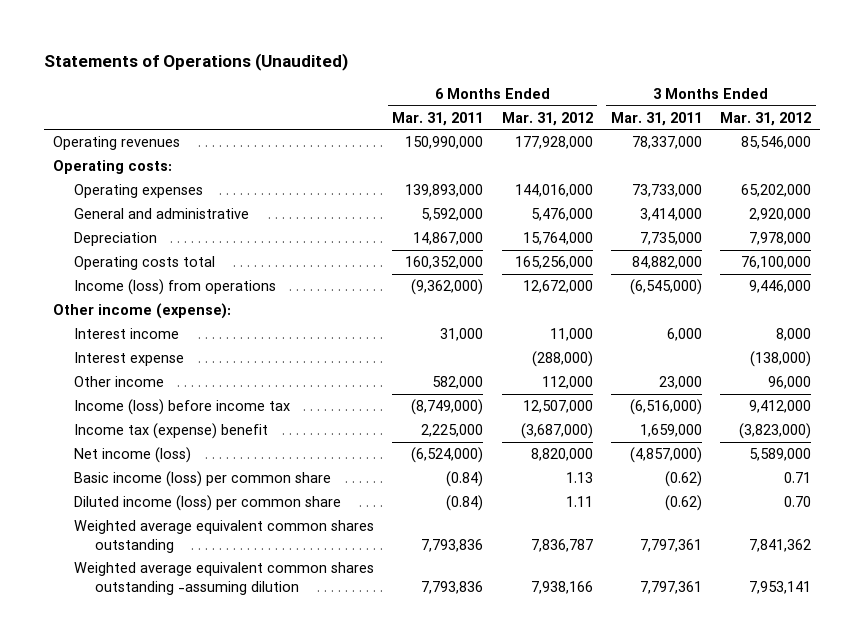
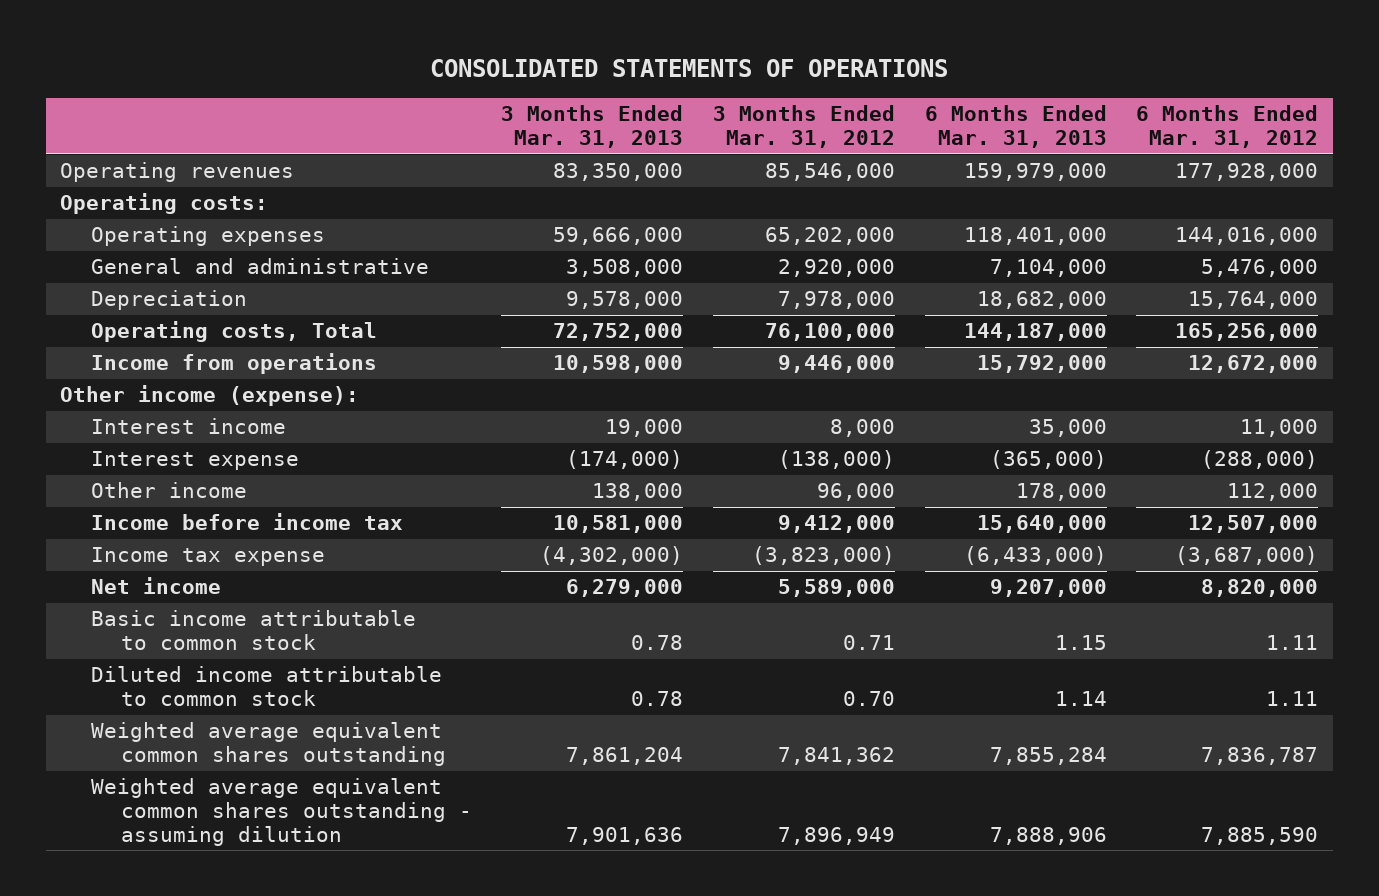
- Statements of Operations (Unaudited)
+ CONSOLIDATED STATEMENTS OF OPERATIONS
- | 6 Months Ended Mar. 31, 2011 | 6 Months Ended Mar. 31, 2012 | 3 Months Ended Mar. 31, 2011 | 3 Months Ended Mar. 31, 2012
+ | 3 Months Ended Mar. 31, 2013 | 3 Months Ended Mar. 31, 2012 | 6 Months Ended Mar. 31, 2013 | 6 Months Ended Mar. 31, 2012
- Operating costs total | 160,352,000 | 165,256,000 | 84,882,000 | 76,100,000
- Income (loss) from operations | (9,362,000) | 12,672,000 | (6,545,000) | 9,446,000
+ Operating costs, Total | 72,752,000 | 76,100,000 | 144,187,000 | 165,256,000
+ Income from operations | 10,598,000 | 9,446,000 | 15,792,000 | 12,672,000
- Income (loss) before income tax | (8,749,000) | 12,507,000 | (6,516,000) | 9,412,000
- Income tax (expense) benefit | 2,225,000 | (3,687,000) | 1,659,000 | (3,823,000)
- Net income (loss) | (6,524,000) | 8,820,000 | (4,857,000) | 5,589,000
- Basic income (loss) per common share | (0.84) | 1.13 | (0.62) | 0.71
- Diluted income (loss) per common share | (0.84) | 1.11 | (0.62) | 0.70
+ Income before income tax | 10,581,000 | 9,412,000 | 15,640,000 | 12,507,000
+ Income tax expense | (4,302,000) | (3,823,000) | (6,433,000) | (3,687,000)
+ Net income | 6,279,000 | 5,589,000 | 9,207,000 | 8,820,000
+ Basic income attributable to common stock | 0.78 | 0.71 | 1.15 | 1.11
+ Diluted income attributable to common stock | 0.78 | 0.70 | 1.14 | 1.11
- Weighted average equivalent common shares outstanding -assuming dilution | 7,793,836 | 7,938,166 | 7,797,361 | 7,953,141
+ Weighted average equivalent common shares outstanding - assuming dilution | 7,901,636 | 7,896,949 | 7,888,906 | 7,885,590

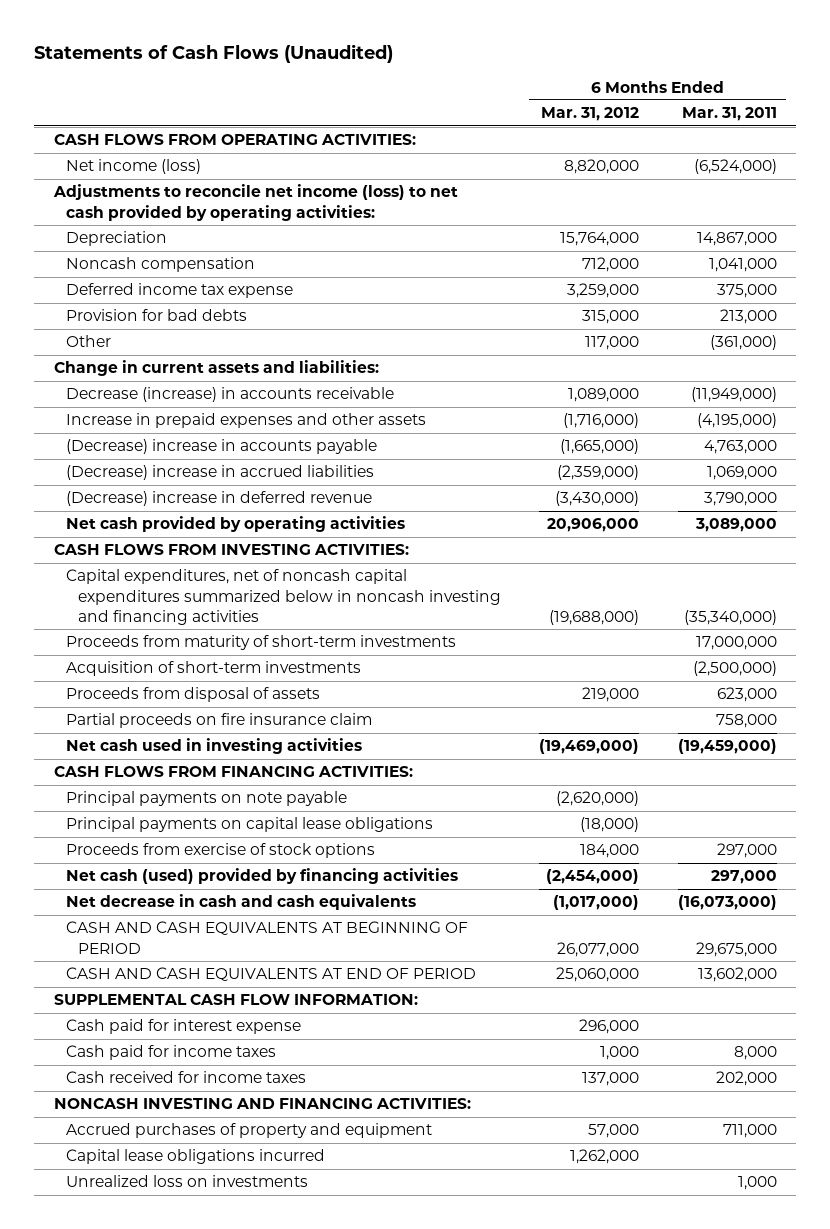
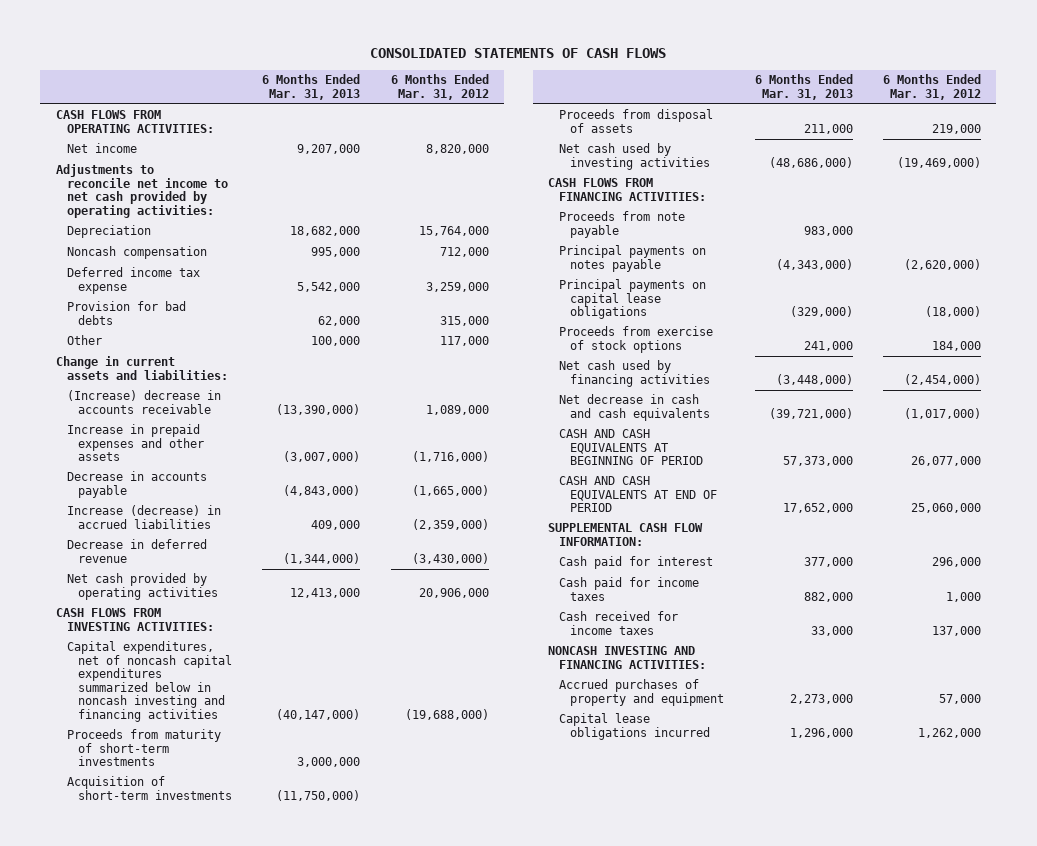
- Statements of Cash Flows (Unaudited)
+ CONSOLIDATED STATEMENTS OF CASH FLOWS
- | 6 Months Ended Mar. 31, 2012 | 6 Months Ended Mar. 31, 2011
+ | 6 Months Ended Mar. 31, 2013 | 6 Months Ended Mar. 31, 2012
- Net income (loss) | 8,820,000 | (6,524,000)
- Adjustments to reconcile net income (loss) to net cash provided by operating activities:
+ Net income | 9,207,000 | 8,820,000
+ Adjustments to reconcile net income to net cash provided by operating activities:
- Decrease (increase) in accounts receivable | 1,089,000 | (11,949,000)
+ (Increase) decrease in accounts receivable | (13,390,000) | 1,089,000
- (Decrease) increase in accounts payable | (1,665,000) | 4,763,000
- (Decrease) increase in accrued liabilities | (2,359,000) | 1,069,000
- (Decrease) increase in deferred revenue | (3,430,000) | 3,790,000
+ Decrease in accounts payable | (4,843,000) | (1,665,000)
+ Increase (decrease) in accrued liabilities | 409,000 | (2,359,000)
+ Decrease in deferred revenue | (1,344,000) | (3,430,000)
- Partial proceeds on fire insurance claim | | 758,000
- Net cash used in investing activities | (19,469,000) | (19,459,000)
+ Net cash used by investing activities | (48,686,000) | (19,469,000)
- Principal payments on note payable | (2,620,000) |
+ Proceeds from note payable | 983,000 |
+ Principal payments on notes payable | (4,343,000) | (2,620,000)
- Net cash (used) provided by financing activities | (2,454,000) | 297,000
+ Net cash used by financing activities | (3,448,000) | (2,454,000)
- Cash paid for interest expense | 296,000 |
+ Cash paid for interest | 377,000 | 296,000
- Unrealized loss on investments | | 1,000

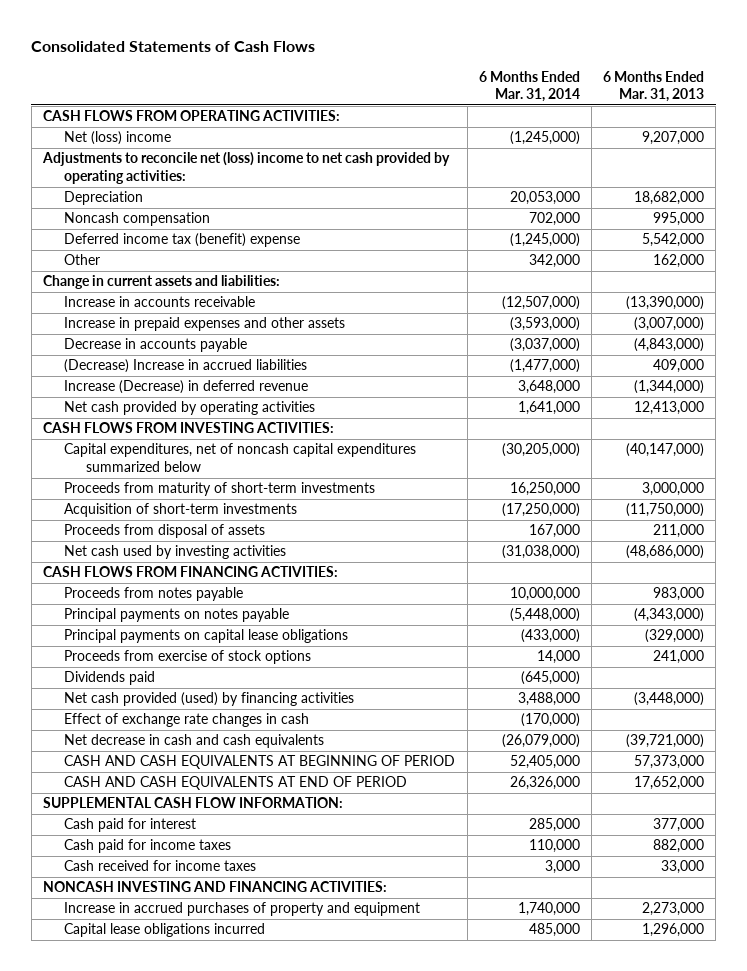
- CONSOLIDATED STATEMENTS OF CASH FLOWS
+ Consolidated Statements of Cash Flows
- | 6 Months Ended Mar. 31, 2013 | 6 Months Ended Mar. 31, 2012
+ | 6 Months Ended Mar. 31, 2014 | 6 Months Ended Mar. 31, 2013
- Net income | 9,207,000 | 8,820,000
- Adjustments to reconcile net income to net cash provided by operating activities:
+ Net (loss) income | (1,245,000) | 9,207,000
+ Adjustments to reconcile net (loss) income to net cash provided by operating activities:
- Deferred income tax expense | 5,542,000 | 3,259,000
- Provision for bad debts | 62,000 | 315,000
- Other | 100,000 | 117,000
+ Deferred income tax (benefit) expense | (1,245,000) | 5,542,000
+ Other | 342,000 | 162,000
- (Increase) decrease in accounts receivable | (13,390,000) | 1,089,000
+ Increase in accounts receivable | (12,507,000) | (13,390,000)
- Increase (decrease) in accrued liabilities | 409,000 | (2,359,000)
- Decrease in deferred revenue | (1,344,000) | (3,430,000)
+ (Decrease) Increase in accrued liabilities | (1,477,000) | 409,000
+ Increase (Decrease) in deferred revenue | 3,648,000 | (1,344,000)
- Capital expenditures, net of noncash capital expenditures summarized below in noncash investing and financing activities | (40,147,000) | (19,688,000)
+ Capital expenditures, net of noncash capital expenditures summarized below | (30,205,000) | (40,147,000)
- Proceeds from note payable | 983,000 |
+ Proceeds from notes payable | 10,000,000 | 983,000
- Net cash used by financing activities | (3,448,000) | (2,454,000)
+ Dividends paid | (645,000) |
+ Net cash provided (used) by financing activities | 3,488,000 | (3,448,000)
+ Effect of exchange rate changes in cash | (170,000) |
- Accrued purchases of property and equipment | 2,273,000 | 57,000
+ Increase in accrued purchases of property and equipment | 1,740,000 | 2,273,000

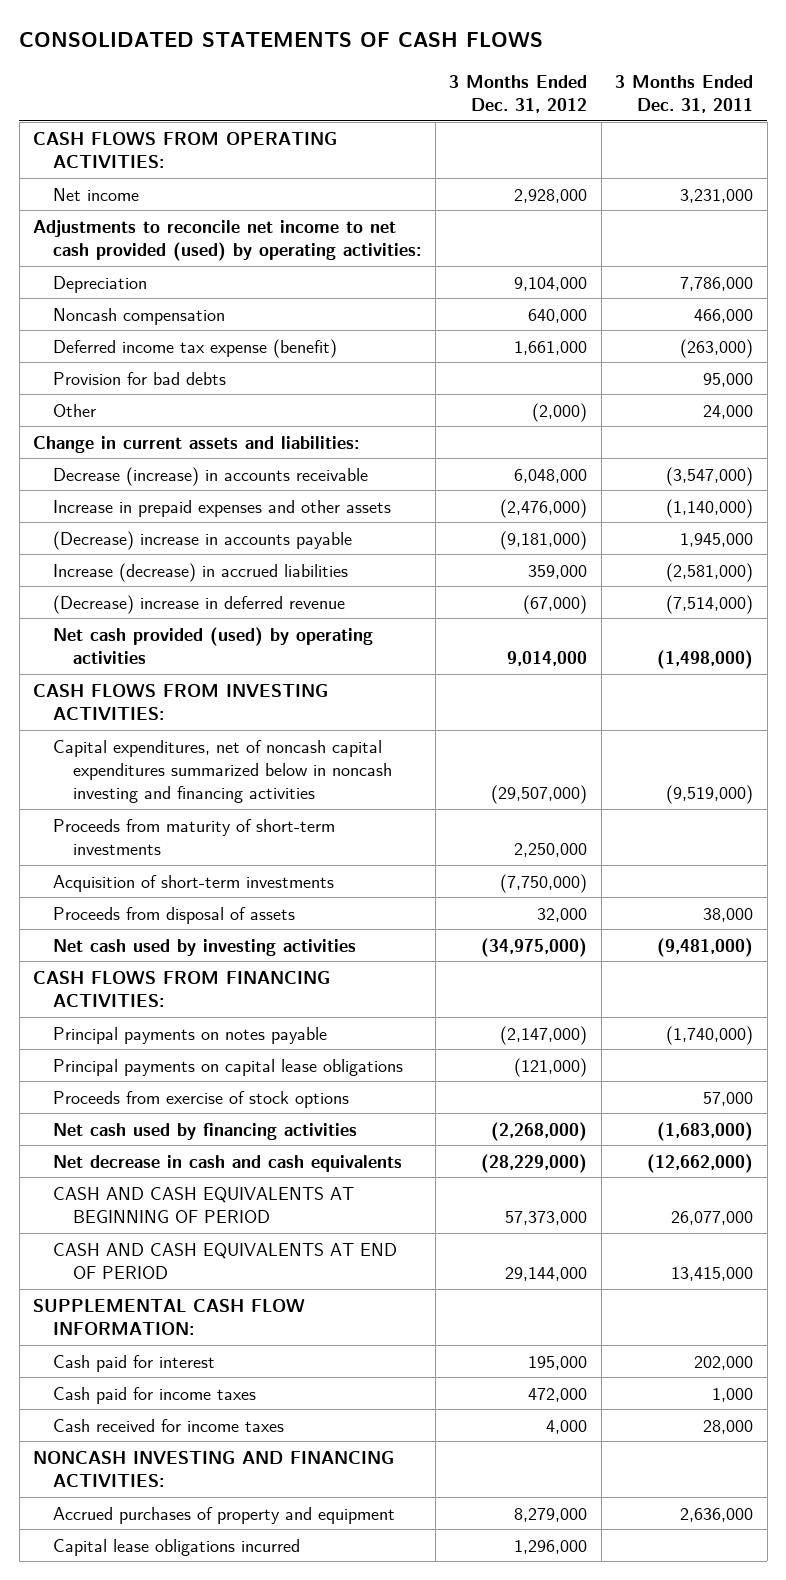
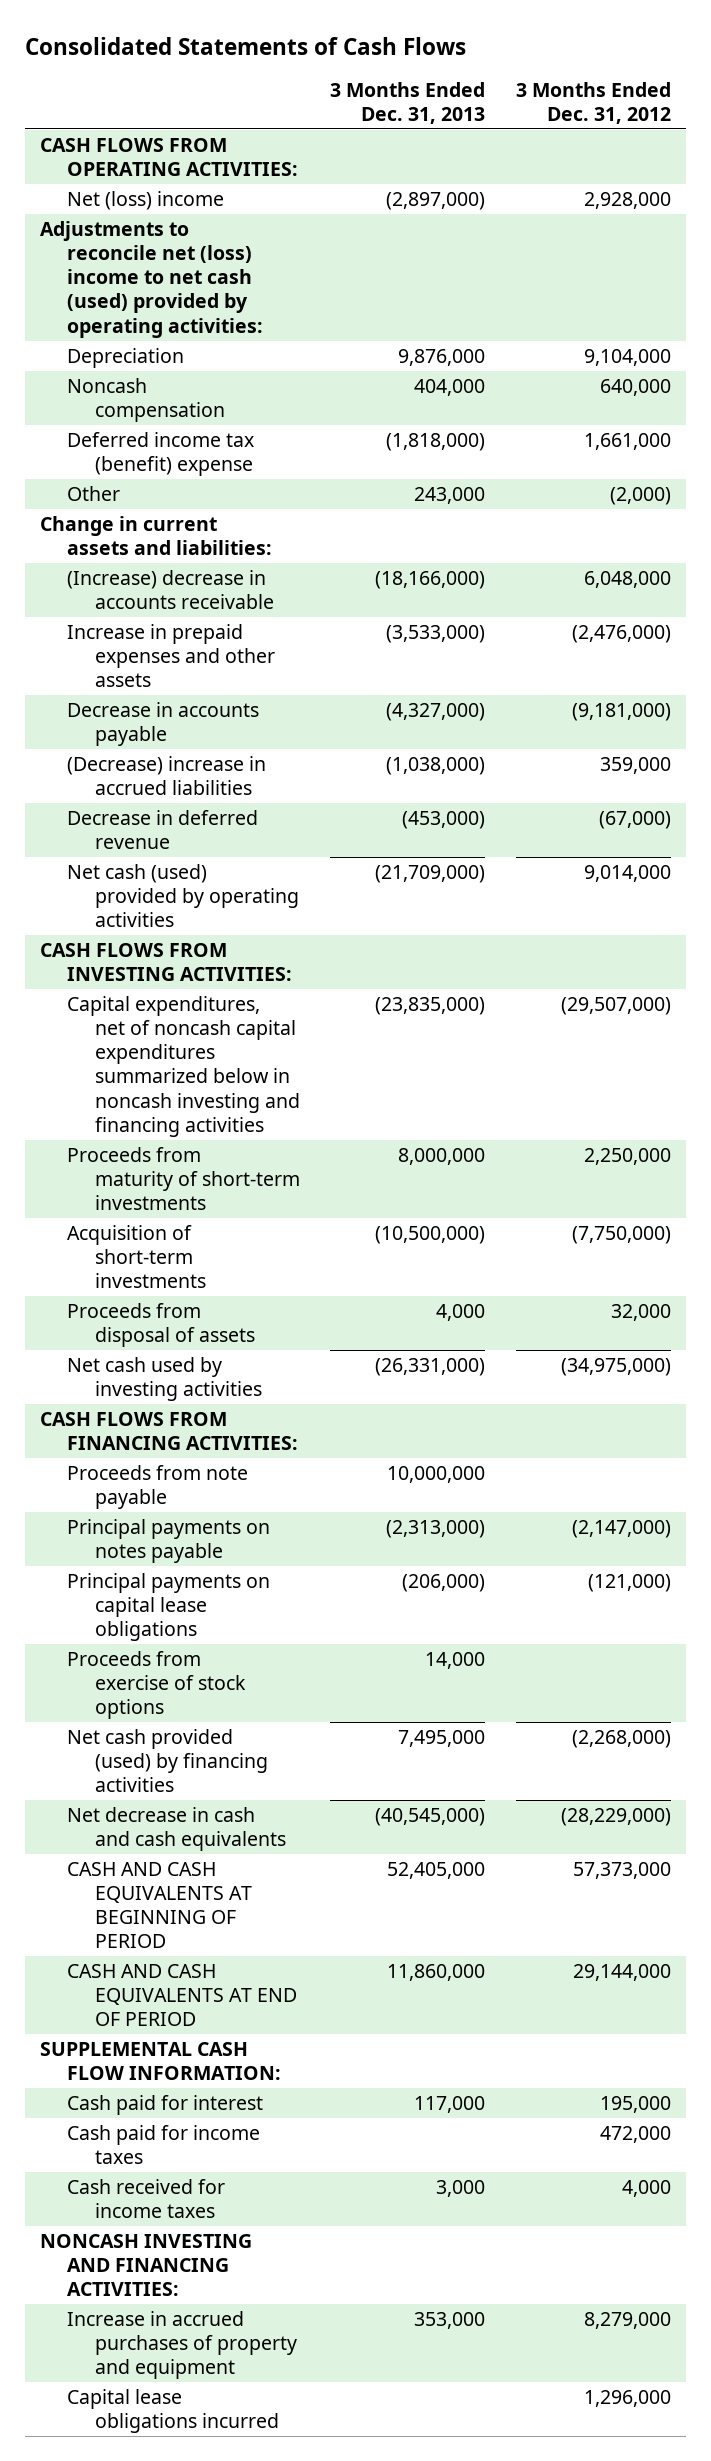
- CONSOLIDATED STATEMENTS OF CASH FLOWS
+ Consolidated Statements of Cash Flows
- | 3 Months Ended Dec. 31, 2012 | 3 Months Ended Dec. 31, 2011
+ | 3 Months Ended Dec. 31, 2013 | 3 Months Ended Dec. 31, 2012
- Net income | 2,928,000 | 3,231,000
- Adjustments to reconcile net income to net cash provided (used) by operating activities:
+ Net (loss) income | (2,897,000) | 2,928,000
+ Adjustments to reconcile net (loss) income to net cash (used) provided by operating activities:
- Deferred income tax expense (benefit) | 1,661,000 | (263,000)
- Provision for bad debts | | 95,000
+ Deferred income tax (benefit) expense | (1,818,000) | 1,661,000
- Decrease (increase) in accounts receivable | 6,048,000 | (3,547,000)
+ (Increase) decrease in accounts receivable | (18,166,000) | 6,048,000
- (Decrease) increase in accounts payable | (9,181,000) | 1,945,000
- Increase (decrease) in accrued liabilities | 359,000 | (2,581,000)
- (Decrease) increase in deferred revenue | (67,000) | (7,514,000)
- Net cash provided (used) by operating activities | 9,014,000 | (1,498,000)
+ Decrease in accounts payable | (4,327,000) | (9,181,000)
+ (Decrease) increase in accrued liabilities | (1,038,000) | 359,000
+ Decrease in deferred revenue | (453,000) | (67,000)
+ Net cash (used) provided by operating activities | (21,709,000) | 9,014,000
+ Proceeds from note payable | 10,000,000 |
- Net cash used by financing activities | (2,268,000) | (1,683,000)
+ Net cash provided (used) by financing activities | 7,495,000 | (2,268,000)
- Accrued purchases of property and equipment | 8,279,000 | 2,636,000
+ Increase in accrued purchases of property and equipment | 353,000 | 8,279,000

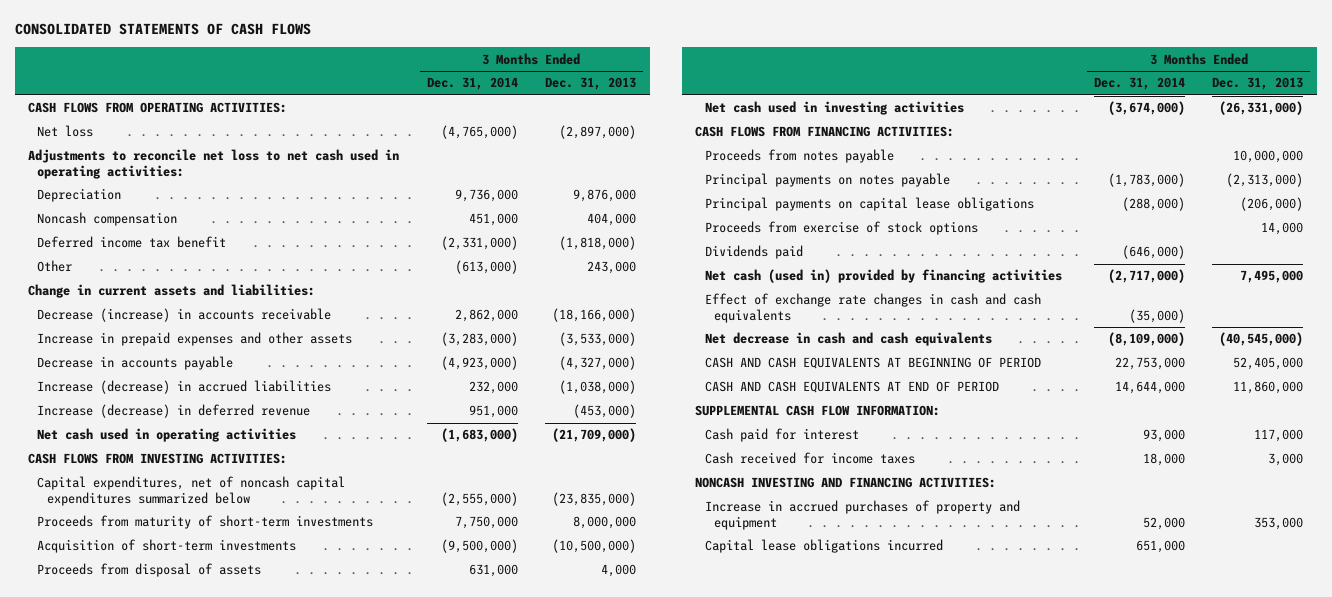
- Consolidated Statements of Cash Flows
+ CONSOLIDATED STATEMENTS OF CASH FLOWS
- | 3 Months Ended Dec. 31, 2013 | 3 Months Ended Dec. 31, 2012
+ | 3 Months Ended Dec. 31, 2014 | 3 Months Ended Dec. 31, 2013
- Net (loss) income | (2,897,000) | 2,928,000
- Adjustments to reconcile net (loss) income to net cash (used) provided by operating activities:
+ Net loss | (4,765,000) | (2,897,000)
+ Adjustments to reconcile net loss to net cash used in operating activities:
- Deferred income tax (benefit) expense | (1,818,000) | 1,661,000
+ Deferred income tax benefit | (2,331,000) | (1,818,000)
- (Increase) decrease in accounts receivable | (18,166,000) | 6,048,000
+ Decrease (increase) in accounts receivable | 2,862,000 | (18,166,000)
- (Decrease) increase in accrued liabilities | (1,038,000) | 359,000
- Decrease in deferred revenue | (453,000) | (67,000)
- Net cash (used) provided by operating activities | (21,709,000) | 9,014,000
+ Increase (decrease) in accrued liabilities | 232,000 | (1,038,000)
+ Increase (decrease) in deferred revenue | 951,000 | (453,000)
+ Net cash used in operating activities | (1,683,000) | (21,709,000)
- Capital expenditures, net of noncash capital expenditures summarized below in noncash investing and financing activities | (23,835,000) | (29,507,000)
+ Capital expenditures, net of noncash capital expenditures summarized below | (2,555,000) | (23,835,000)
- Net cash used by investing activities | (26,331,000) | (34,975,000)
+ Net cash used in investing activities | (3,674,000) | (26,331,000)
- Proceeds from note payable | 10,000,000 |
+ Proceeds from notes payable | | 10,000,000
- Net cash provided (used) by financing activities | 7,495,000 | (2,268,000)
+ Dividends paid | (646,000) |
+ Net cash (used in) provided by financing activities | (2,717,000) | 7,495,000
+ Effect of exchange rate changes in cash and cash equivalents | (35,000) |
- Cash paid for income taxes | | 472,000

